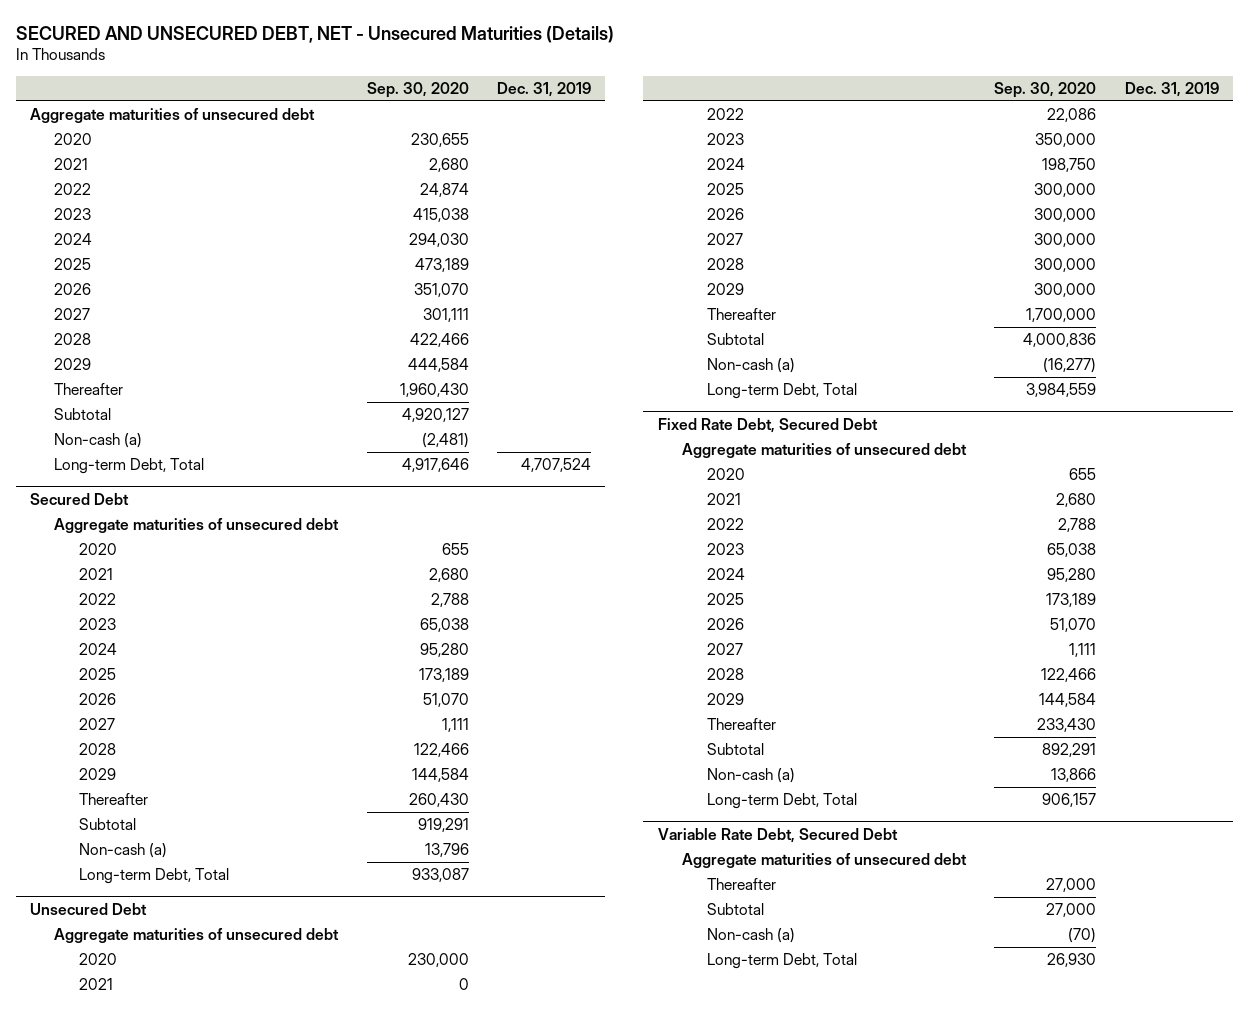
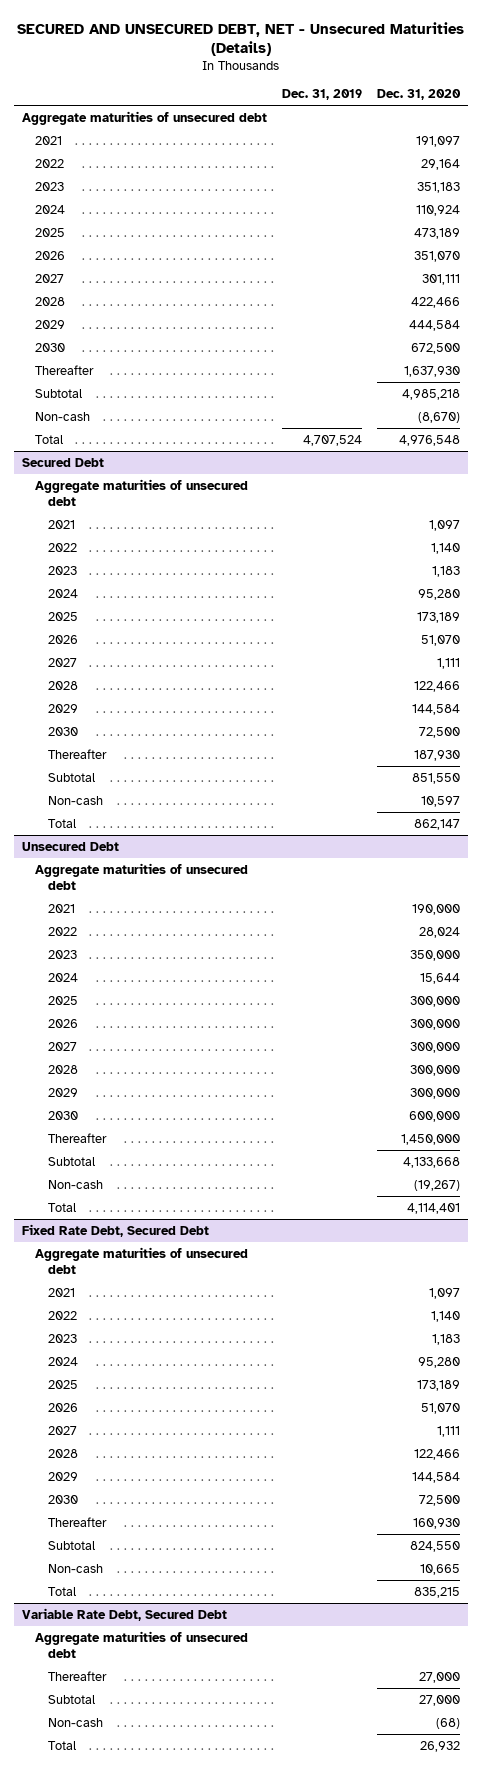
- | Sep. 30, 2020 | Dec. 31, 2019
+ | Dec. 31, 2019 | Dec. 31, 2020
- 2020 | 230,655 |
+ 2030 | | 672,500
- Non-cash (a) | (2,481) |
- Long-term Debt, Total | 4,917,646 | 4,707,524
+ Non-cash | | (8,670)
+ Total | 4,707,524 | 4,976,548
@ Secured Debt
- 2020 | 655 |
+ 2030 | | 72,500
- Non-cash (a) | 13,796 |
- Long-term Debt, Total | 933,087 |
+ Non-cash | | 10,597
+ Total | | 862,147
@ Unsecured Debt
- 2020 | 230,000 |
+ 2030 | | 600,000
- Non-cash (a) | (16,277) |
- Long-term Debt, Total | 3,984,559 |
+ Non-cash | | (19,267)
+ Total | | 4,114,401
@ Fixed Rate Debt, Secured Debt
- 2020 | 655 |
+ 2030 | | 72,500
- Non-cash (a) | 13,866 |
- Long-term Debt, Total | 906,157 |
+ Non-cash | | 10,665
+ Total | | 835,215
@ Variable Rate Debt, Secured Debt
- Non-cash (a) | (70) |
- Long-term Debt, Total | 26,930 |
+ Non-cash | | (68)
+ Total | | 26,932

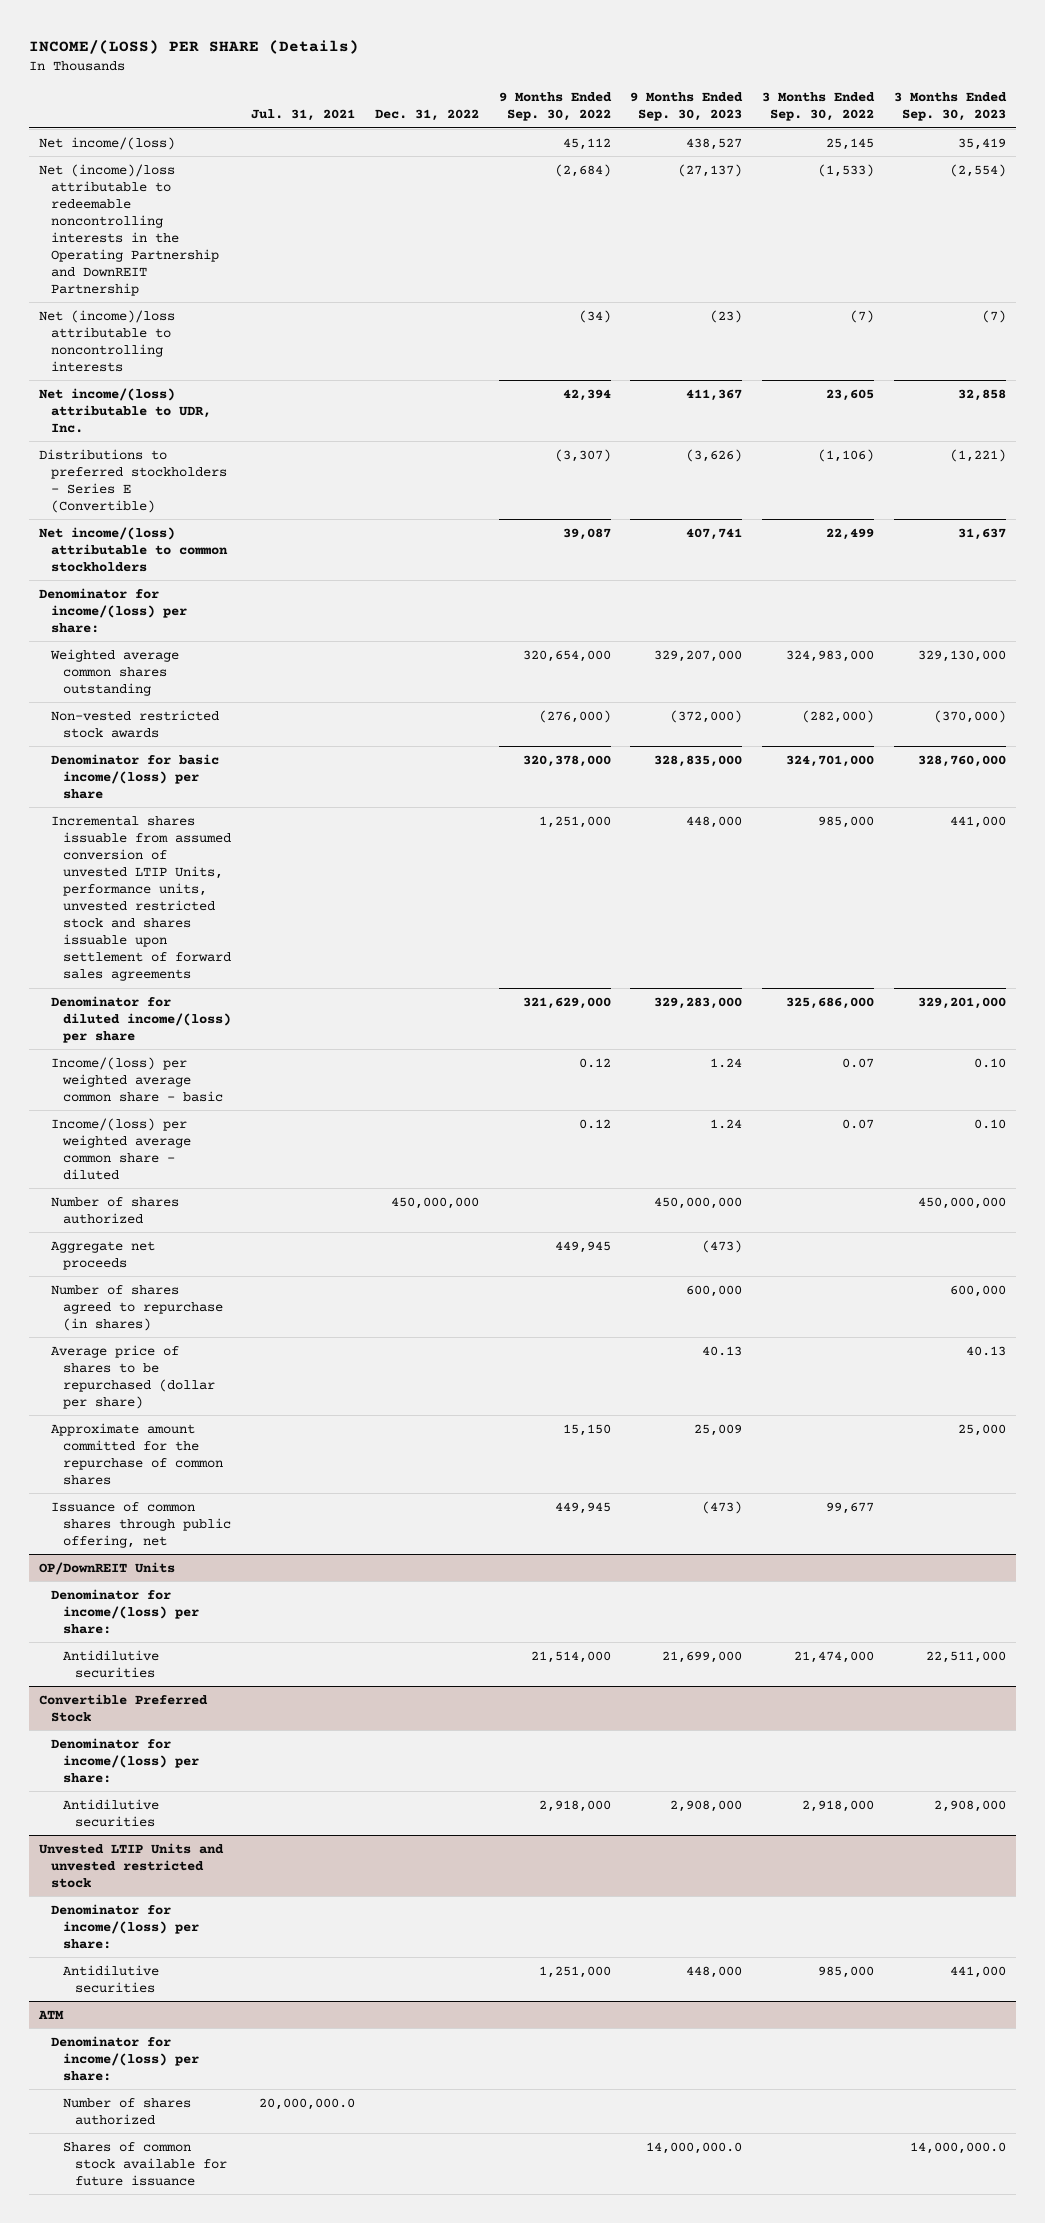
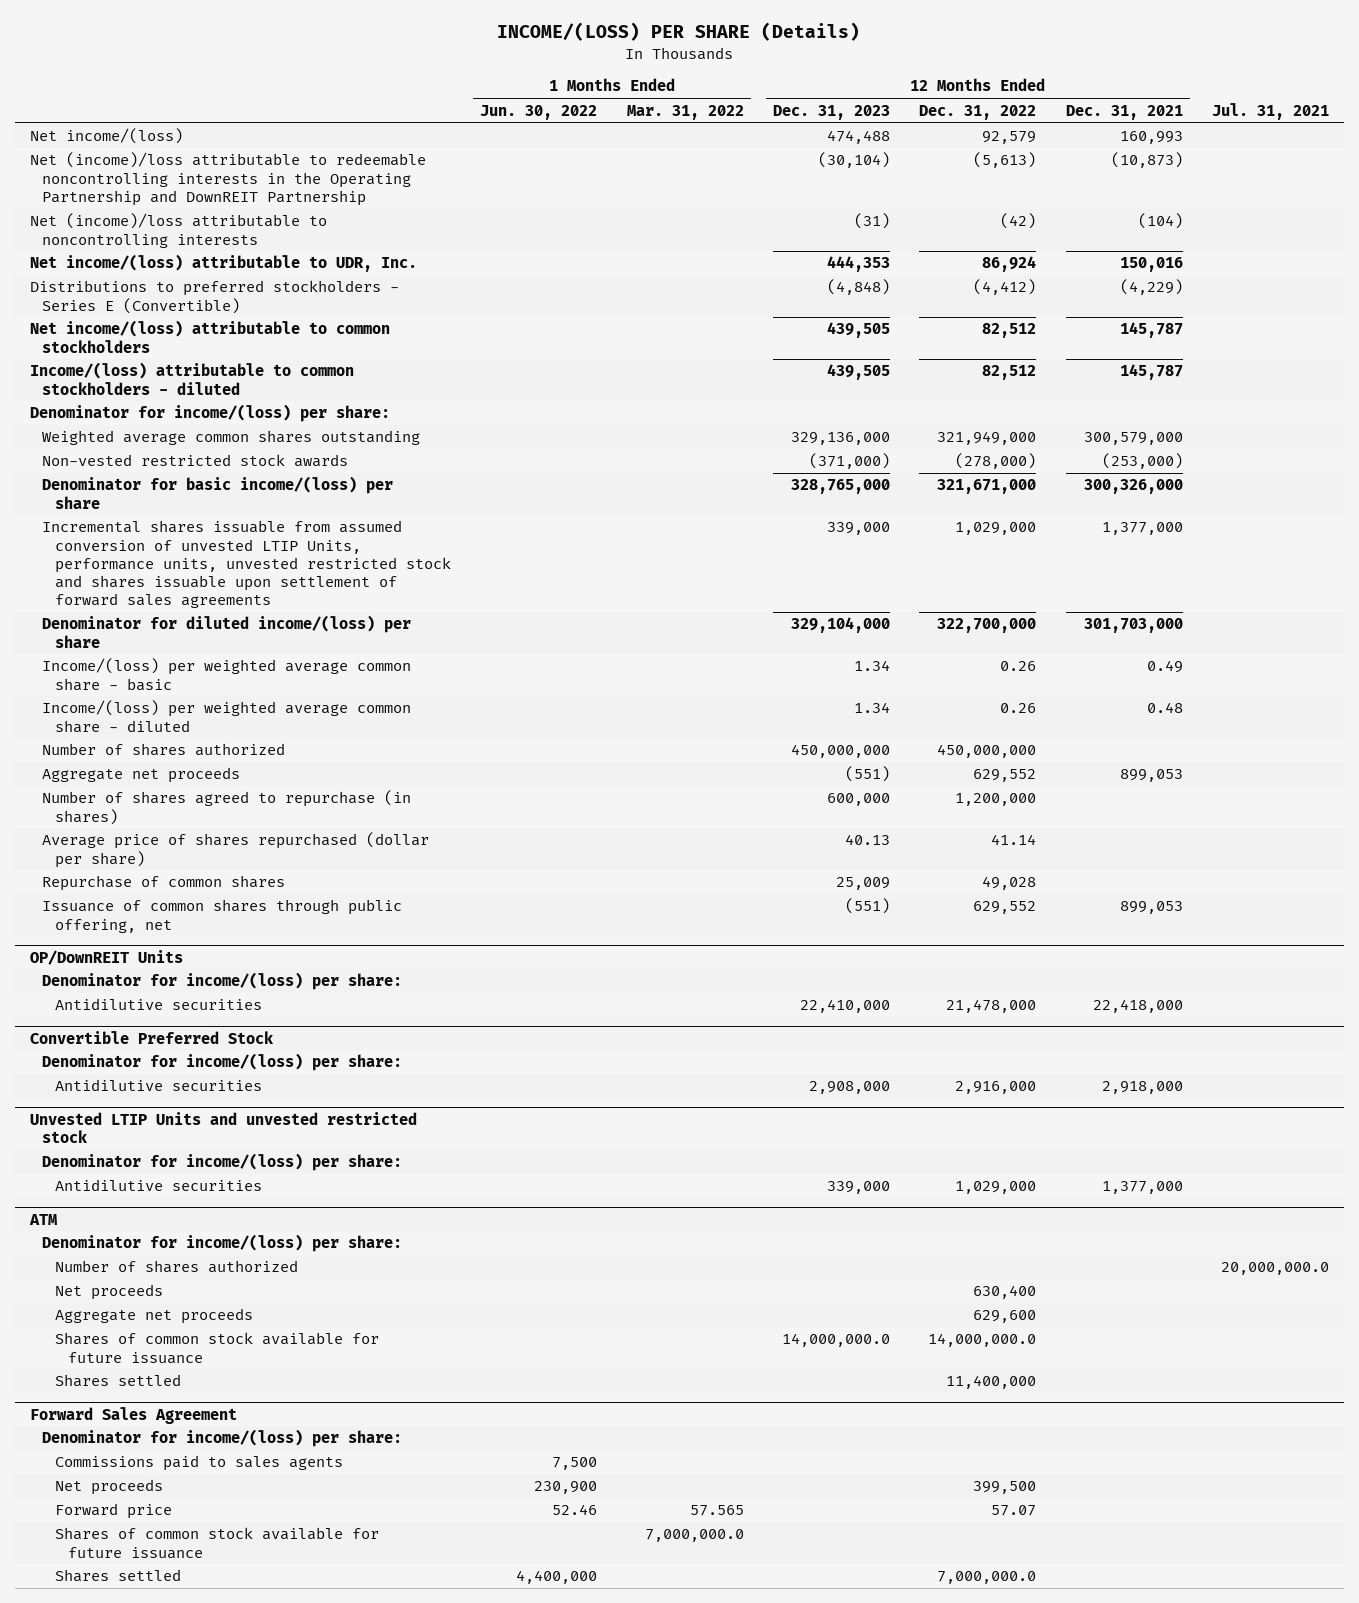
- | Jul. 31, 2021 | Dec. 31, 2022 | 9 Months Ended Sep. 30, 2022 | 9 Months Ended Sep. 30, 2023 | 3 Months Ended Sep. 30, 2022 | 3 Months Ended Sep. 30, 2023
+ | 1 Months Ended Jun. 30, 2022 | 1 Months Ended Mar. 31, 2022 | 12 Months Ended Dec. 31, 2023 | 12 Months Ended Dec. 31, 2022 | 12 Months Ended Dec. 31, 2021 | Jul. 31, 2021
+ Income/(loss) attributable to common stockholders - diluted | | | 439,505 | 82,512 | 145,787 |
- Average price of shares to be repurchased (dollar per share) | | | | 40.13 | | 40.13
- Approximate amount committed for the repurchase of common shares | | | 15,150 | 25,009 | | 25,000
+ Average price of shares repurchased (dollar per share) | | | 40.13 | 41.14 | |
+ Repurchase of common shares | | | 25,009 | 49,028 | |
@ ATM
+ Net proceeds | | | | 630,400 | |
+ Aggregate net proceeds | | | | 629,600 | |
+ Shares settled | | | | 11,400,000 | |
+ Forward Sales Agreement
+ Denominator for income/(loss) per share:
+ Commissions paid to sales agents | 7,500 | | | | |
+ Net proceeds | 230,900 | | | 399,500 | |
+ Forward price | 52.46 | 57.565 | | 57.07 | |
+ Shares of common stock available for future issuance | | 7,000,000.0 | | | |
+ Shares settled | 4,400,000 | | | 7,000,000.0 | |

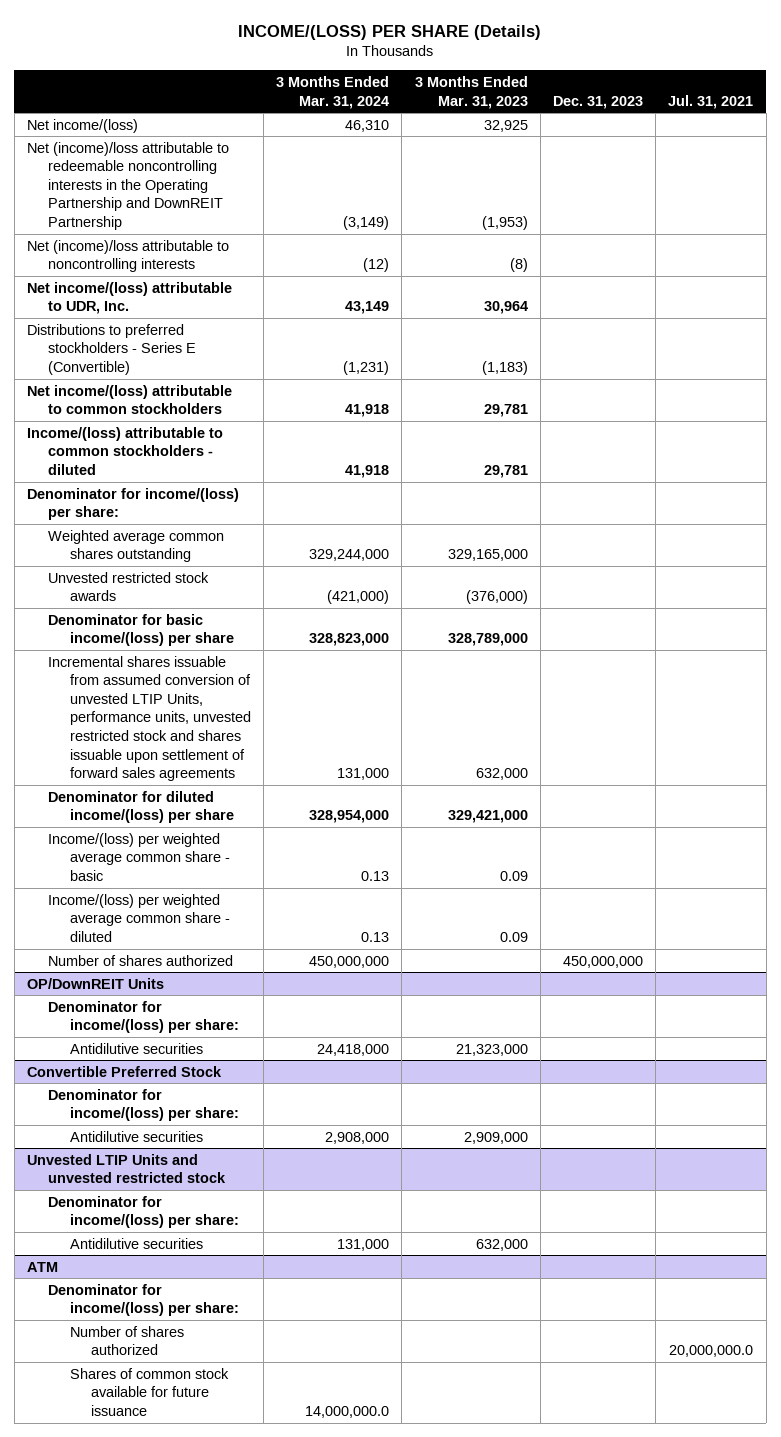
- | 1 Months Ended Jun. 30, 2022 | 1 Months Ended Mar. 31, 2022 | 12 Months Ended Dec. 31, 2023 | 12 Months Ended Dec. 31, 2022 | 12 Months Ended Dec. 31, 2021 | Jul. 31, 2021
+ | 3 Months Ended Mar. 31, 2024 | 3 Months Ended Mar. 31, 2023 | Dec. 31, 2023 | Jul. 31, 2021
- Non-vested restricted stock awards | | | (371,000) | (278,000) | (253,000) |
+ Unvested restricted stock awards | (421,000) | (376,000) | |
- Aggregate net proceeds | | | (551) | 629,552 | 899,053 |
- Number of shares agreed to repurchase (in shares) | | | 600,000 | 1,200,000 | |
- Average price of shares repurchased (dollar per share) | | | 40.13 | 41.14 | |
- Repurchase of common shares | | | 25,009 | 49,028 | |
- Issuance of common shares through public offering, net | | | (551) | 629,552 | 899,053 |
@ ATM
- Net proceeds | | | | 630,400 | |
- Aggregate net proceeds | | | | 629,600 | |
- Shares settled | | | | 11,400,000 | |
- Forward Sales Agreement
- Denominator for income/(loss) per share:
- Commissions paid to sales agents | 7,500 | | | | |
- Net proceeds | 230,900 | | | 399,500 | |
- Forward price | 52.46 | 57.565 | | 57.07 | |
- Shares of common stock available for future issuance | | 7,000,000.0 | | | |
- Shares settled | 4,400,000 | | | 7,000,000.0 | |

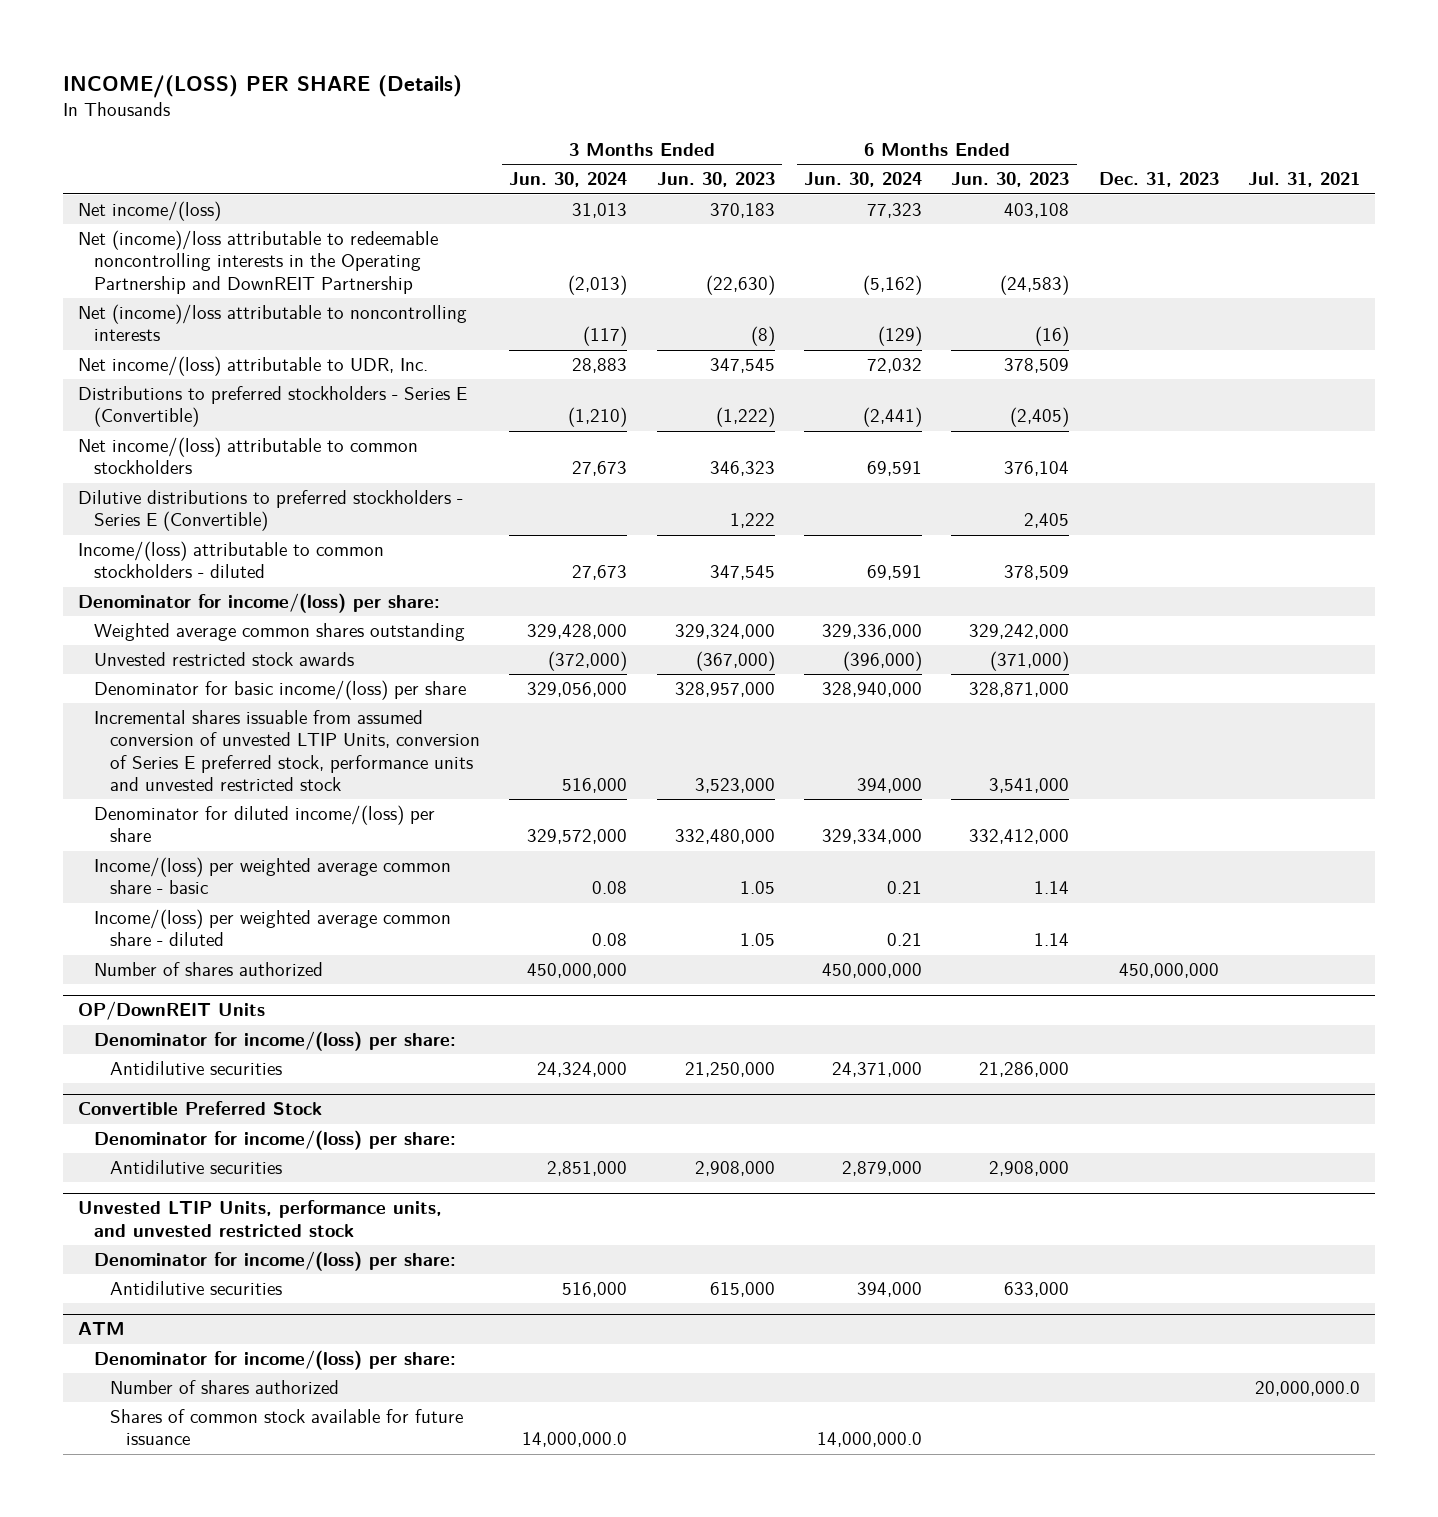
- | 3 Months Ended Mar. 31, 2024 | 3 Months Ended Mar. 31, 2023 | Dec. 31, 2023 | Jul. 31, 2021
+ | 3 Months Ended Jun. 30, 2024 | 3 Months Ended Jun. 30, 2023 | 6 Months Ended Jun. 30, 2024 | 6 Months Ended Jun. 30, 2023 | Dec. 31, 2023 | Jul. 31, 2021
+ Dilutive distributions to preferred stockholders - Series E (Convertible) | | 1,222 | | 2,405 | |
- Incremental shares issuable from assumed conversion of unvested LTIP Units, performance units, unvested restricted stock and shares issuable upon settlement of forward sales agreements | 131,000 | 632,000 | |
+ Incremental shares issuable from assumed conversion of unvested LTIP Units, conversion of Series E preferred stock, performance units and unvested restricted stock | 516,000 | 3,523,000 | 394,000 | 3,541,000 | |
- Unvested LTIP Units and unvested restricted stock
+ Unvested LTIP Units, performance units, and unvested restricted stock

